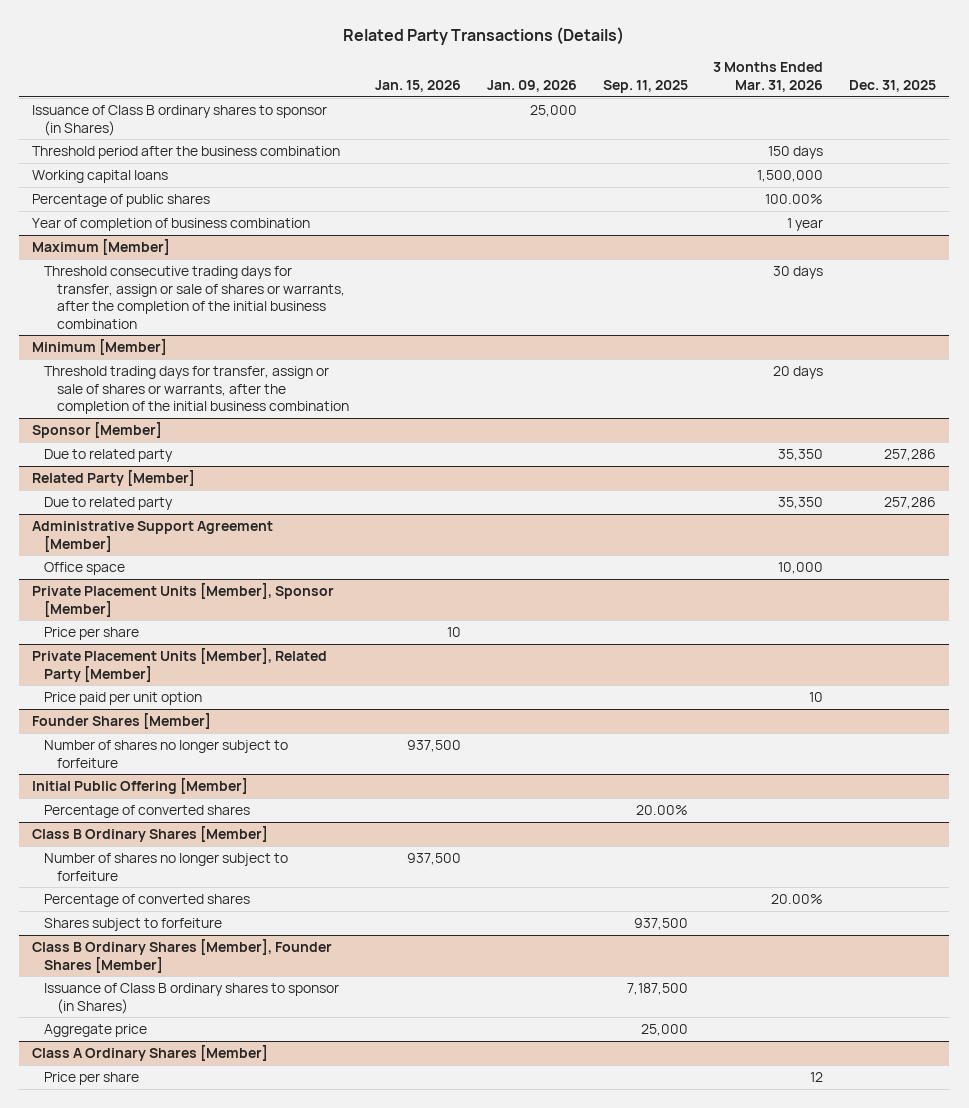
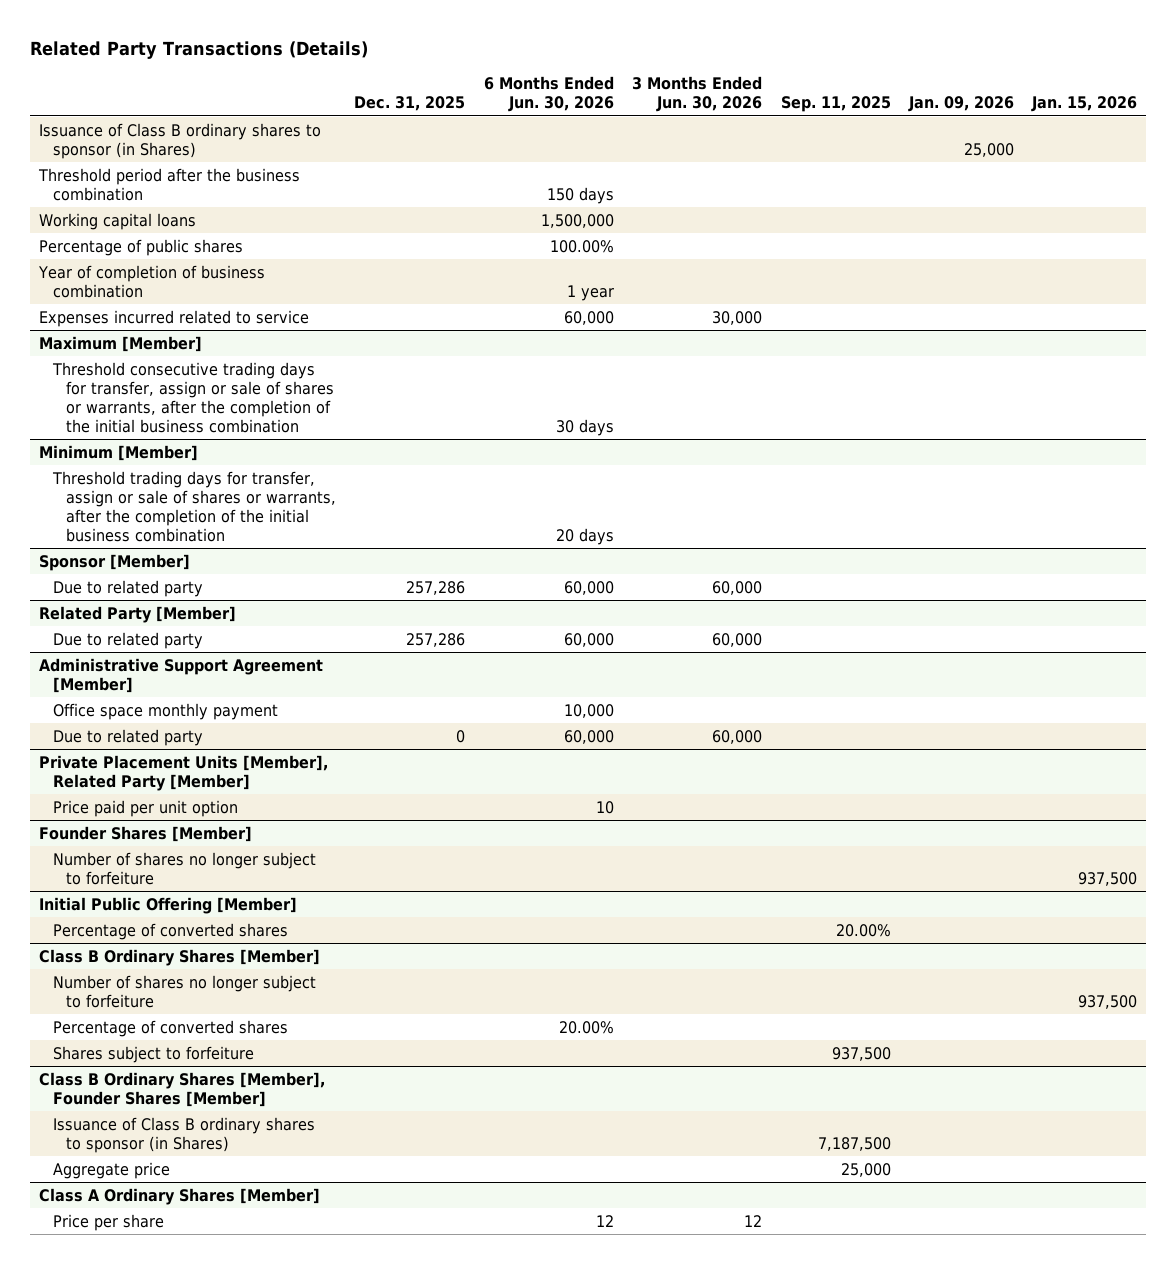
- | Jan. 15, 2026 | Jan. 09, 2026 | Sep. 11, 2025 | 3 Months Ended Mar. 31, 2026 | Dec. 31, 2025
+ | Dec. 31, 2025 | 6 Months Ended Jun. 30, 2026 | 3 Months Ended Jun. 30, 2026 | Sep. 11, 2025 | Jan. 09, 2026 | Jan. 15, 2026
+ Expenses incurred related to service | | 60,000 | 30,000 | | |
@ Administrative Support Agreement [Member]
- Office space | | | | 10,000 |
- Private Placement Units [Member], Sponsor [Member]
- Price per share | 10 | | | |
@ Administrative Support Agreement [Member]
+ Office space monthly payment | | 10,000 | | | |
+ Due to related party | 0 | 60,000 | 60,000 | | |

